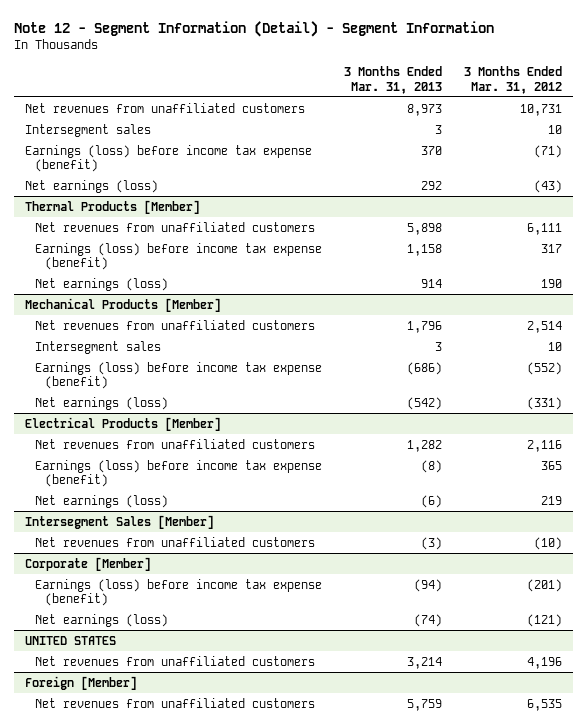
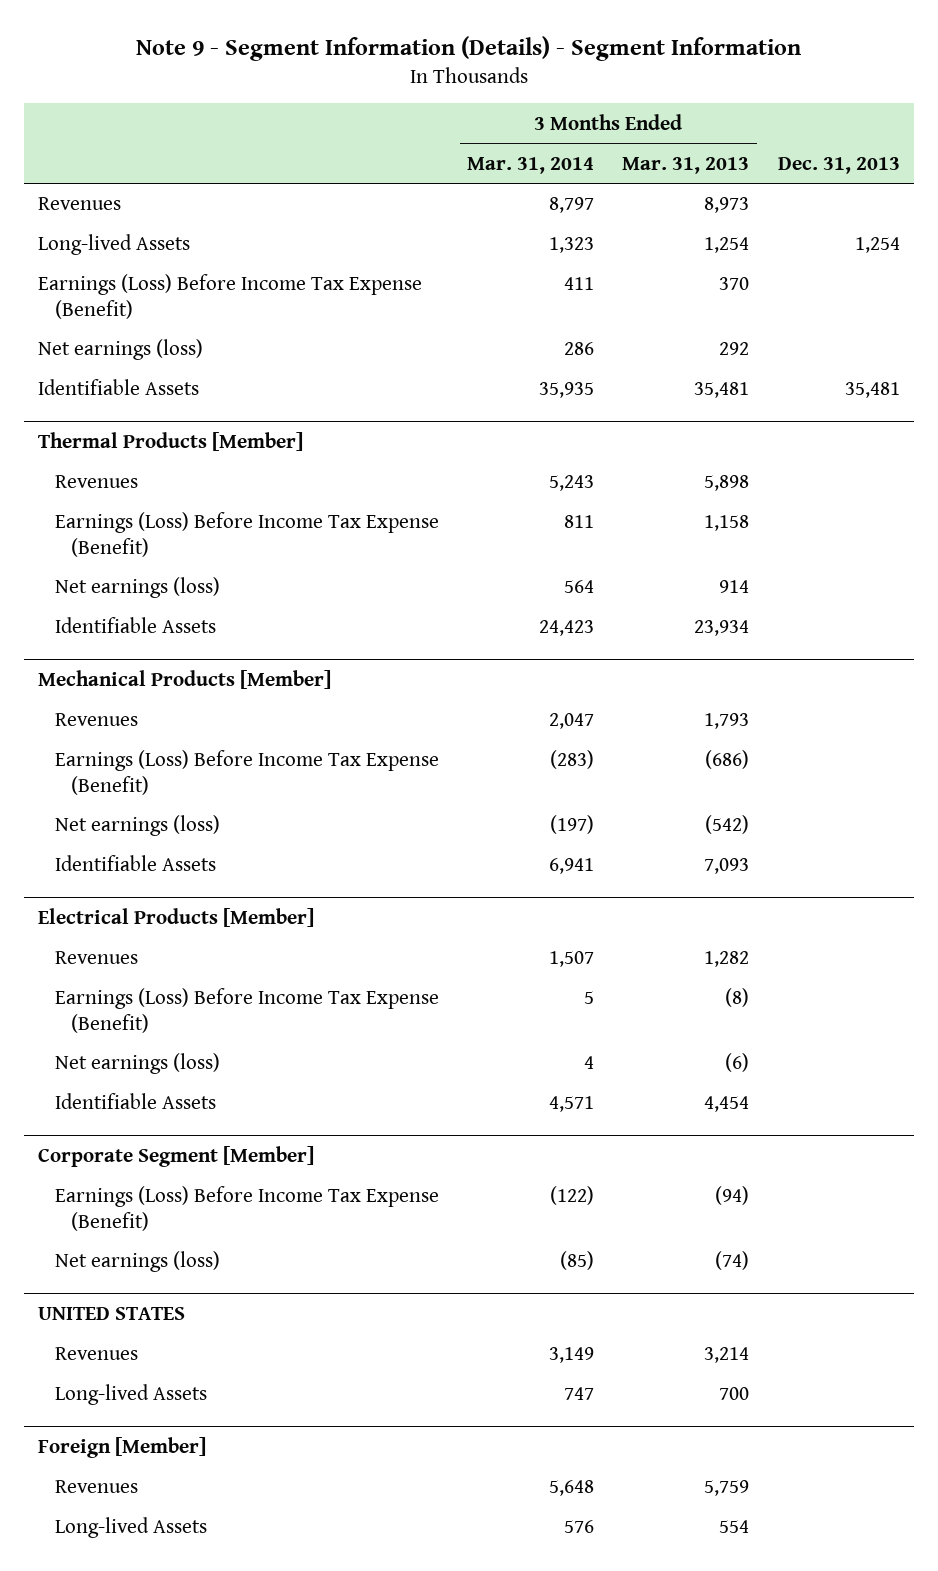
- Note 12 - Segment Information (Detail) - Segment Information
+ Note 9 - Segment Information (Details) - Segment Information
- | 3 Months Ended Mar. 31, 2013 | 3 Months Ended Mar. 31, 2012
+ | 3 Months Ended Mar. 31, 2014 | 3 Months Ended Mar. 31, 2013 | Dec. 31, 2013
- Net revenues from unaffiliated customers | 8,973 | 10,731
- Intersegment sales | 3 | 10
- Earnings (loss) before income tax expense (benefit) | 370 | (71)
+ Revenues | 8,797 | 8,973 |
+ Long-lived Assets | 1,323 | 1,254 | 1,254
+ Earnings (Loss) Before Income Tax Expense (Benefit) | 411 | 370 |
+ Identifiable Assets | 35,935 | 35,481 | 35,481
@ Thermal Products [Member]
- Net revenues from unaffiliated customers | 5,898 | 6,111
- Earnings (loss) before income tax expense (benefit) | 1,158 | 317
+ Revenues | 5,243 | 5,898 |
+ Earnings (Loss) Before Income Tax Expense (Benefit) | 811 | 1,158 |
+ Identifiable Assets | 24,423 | 23,934 |
@ Mechanical Products [Member]
- Net revenues from unaffiliated customers | 1,796 | 2,514
- Intersegment sales | 3 | 10
- Earnings (loss) before income tax expense (benefit) | (686) | (552)
+ Revenues | 2,047 | 1,793 |
+ Earnings (Loss) Before Income Tax Expense (Benefit) | (283) | (686) |
+ Identifiable Assets | 6,941 | 7,093 |
@ Electrical Products [Member]
- Net revenues from unaffiliated customers | 1,282 | 2,116
- Earnings (loss) before income tax expense (benefit) | (8) | 365
+ Revenues | 1,507 | 1,282 |
+ Earnings (Loss) Before Income Tax Expense (Benefit) | 5 | (8) |
- Intersegment Sales [Member]
- Net revenues from unaffiliated customers | (3) | (10)
- Corporate [Member]
- Earnings (loss) before income tax expense (benefit) | (94) | (201)
@ Electrical Products [Member]
+ Identifiable Assets | 4,571 | 4,454 |
+ Corporate Segment [Member]
+ Earnings (Loss) Before Income Tax Expense (Benefit) | (122) | (94) |
@ UNITED STATES
- Net revenues from unaffiliated customers | 3,214 | 4,196
+ Revenues | 3,149 | 3,214 |
+ Long-lived Assets | 747 | 700 |
@ Foreign [Member]
- Net revenues from unaffiliated customers | 5,759 | 6,535
+ Revenues | 5,648 | 5,759 |
+ Long-lived Assets | 576 | 554 |

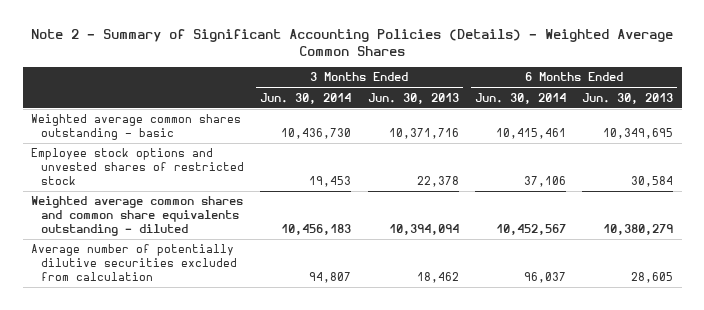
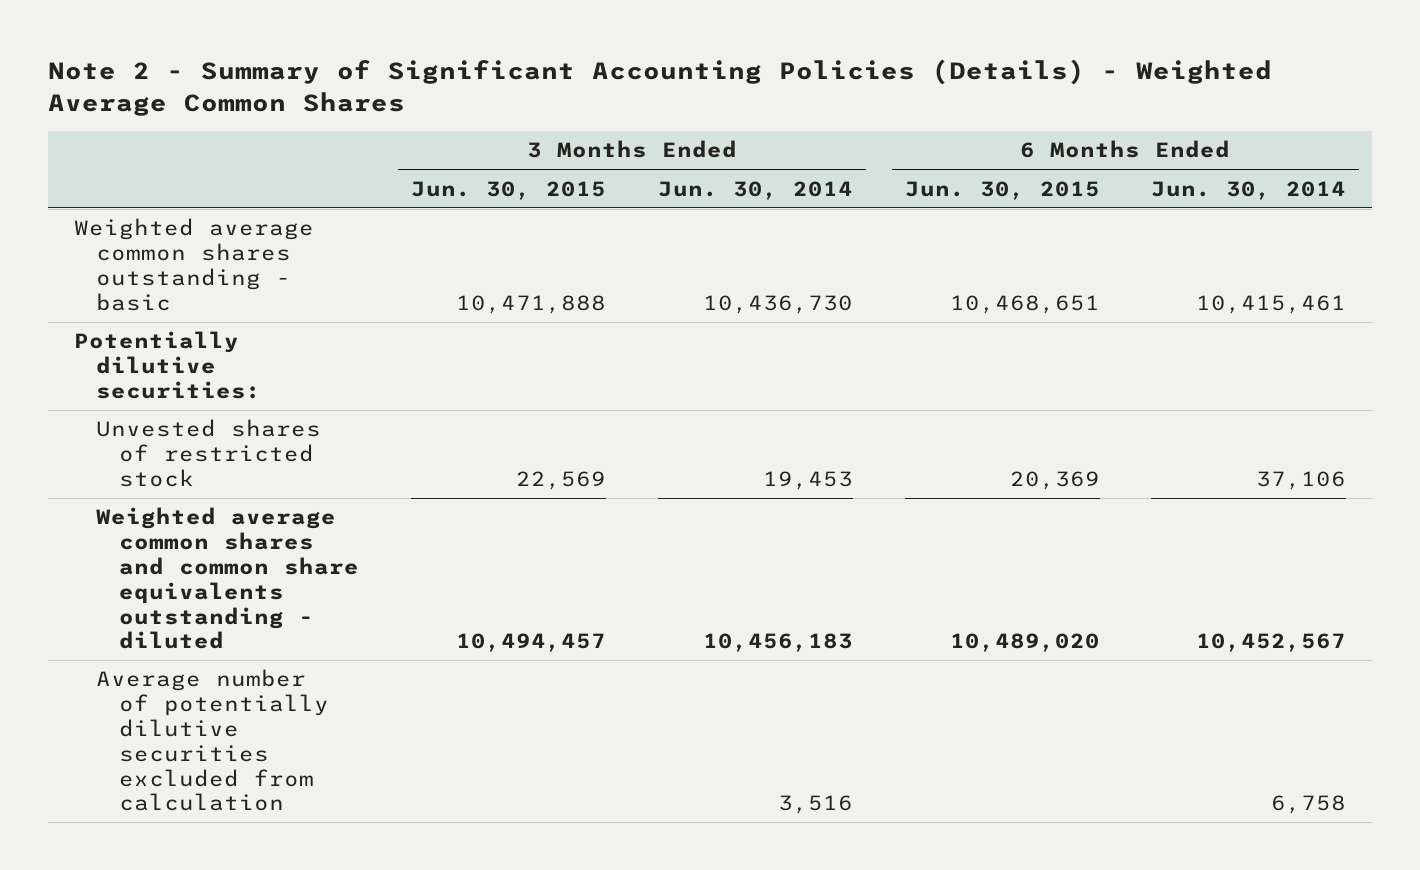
- | 3 Months Ended Jun. 30, 2014 | 3 Months Ended Jun. 30, 2013 | 6 Months Ended Jun. 30, 2014 | 6 Months Ended Jun. 30, 2013
+ | 3 Months Ended Jun. 30, 2015 | 3 Months Ended Jun. 30, 2014 | 6 Months Ended Jun. 30, 2015 | 6 Months Ended Jun. 30, 2014
- Employee stock options and unvested shares of restricted stock | 19,453 | 22,378 | 37,106 | 30,584
+ Potentially dilutive securities:
+ Unvested shares of restricted stock | 22,569 | 19,453 | 20,369 | 37,106
- Average number of potentially dilutive securities excluded from calculation | 94,807 | 18,462 | 96,037 | 28,605
+ Average number of potentially dilutive securities excluded from calculation | | 3,516 | | 6,758

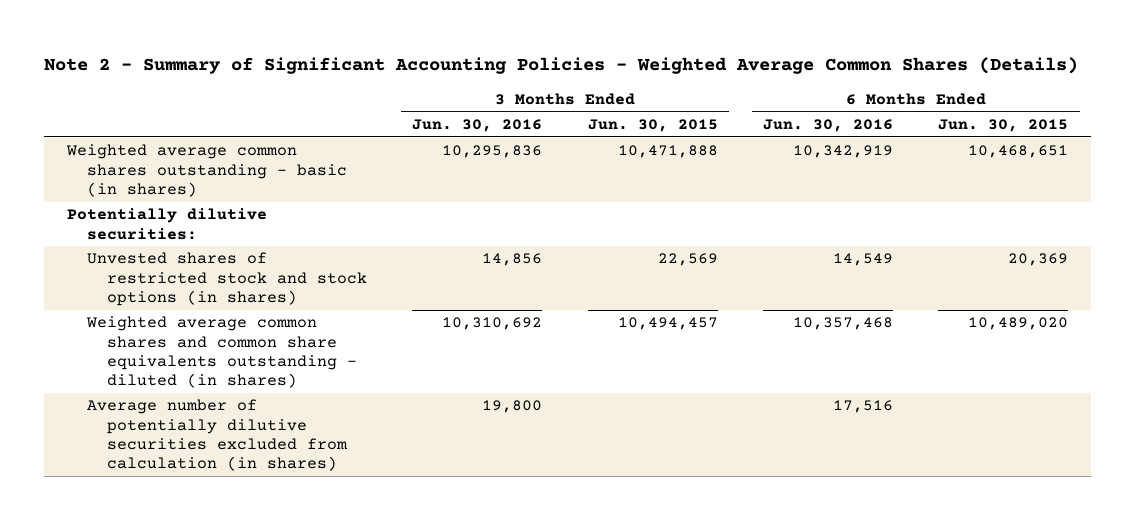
- Note 2 - Summary of Significant Accounting Policies (Details) - Weighted Average Common Shares
+ Note 2 - Summary of Significant Accounting Policies - Weighted Average Common Shares (Details)
- | 3 Months Ended Jun. 30, 2015 | 3 Months Ended Jun. 30, 2014 | 6 Months Ended Jun. 30, 2015 | 6 Months Ended Jun. 30, 2014
+ | 3 Months Ended Jun. 30, 2016 | 3 Months Ended Jun. 30, 2015 | 6 Months Ended Jun. 30, 2016 | 6 Months Ended Jun. 30, 2015
- Weighted average common shares outstanding - basic | 10,471,888 | 10,436,730 | 10,468,651 | 10,415,461
+ Weighted average common shares outstanding - basic (in shares) | 10,295,836 | 10,471,888 | 10,342,919 | 10,468,651
- Unvested shares of restricted stock | 22,569 | 19,453 | 20,369 | 37,106
- Weighted average common shares and common share equivalents outstanding - diluted | 10,494,457 | 10,456,183 | 10,489,020 | 10,452,567
- Average number of potentially dilutive securities excluded from calculation | | 3,516 | | 6,758
+ Unvested shares of restricted stock and stock options (in shares) | 14,856 | 22,569 | 14,549 | 20,369
+ Weighted average common shares and common share equivalents outstanding - diluted (in shares) | 10,310,692 | 10,494,457 | 10,357,468 | 10,489,020
+ Average number of potentially dilutive securities excluded from calculation (in shares) | 19,800 | | 17,516 |

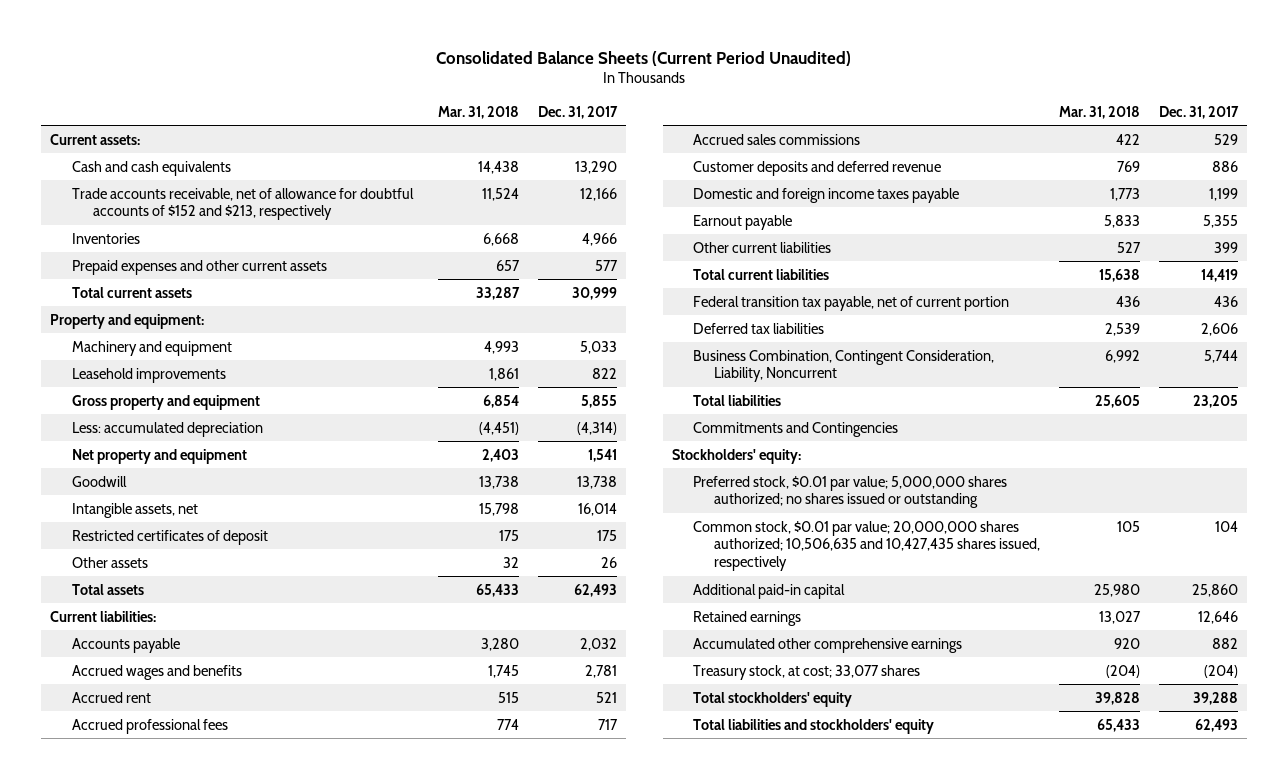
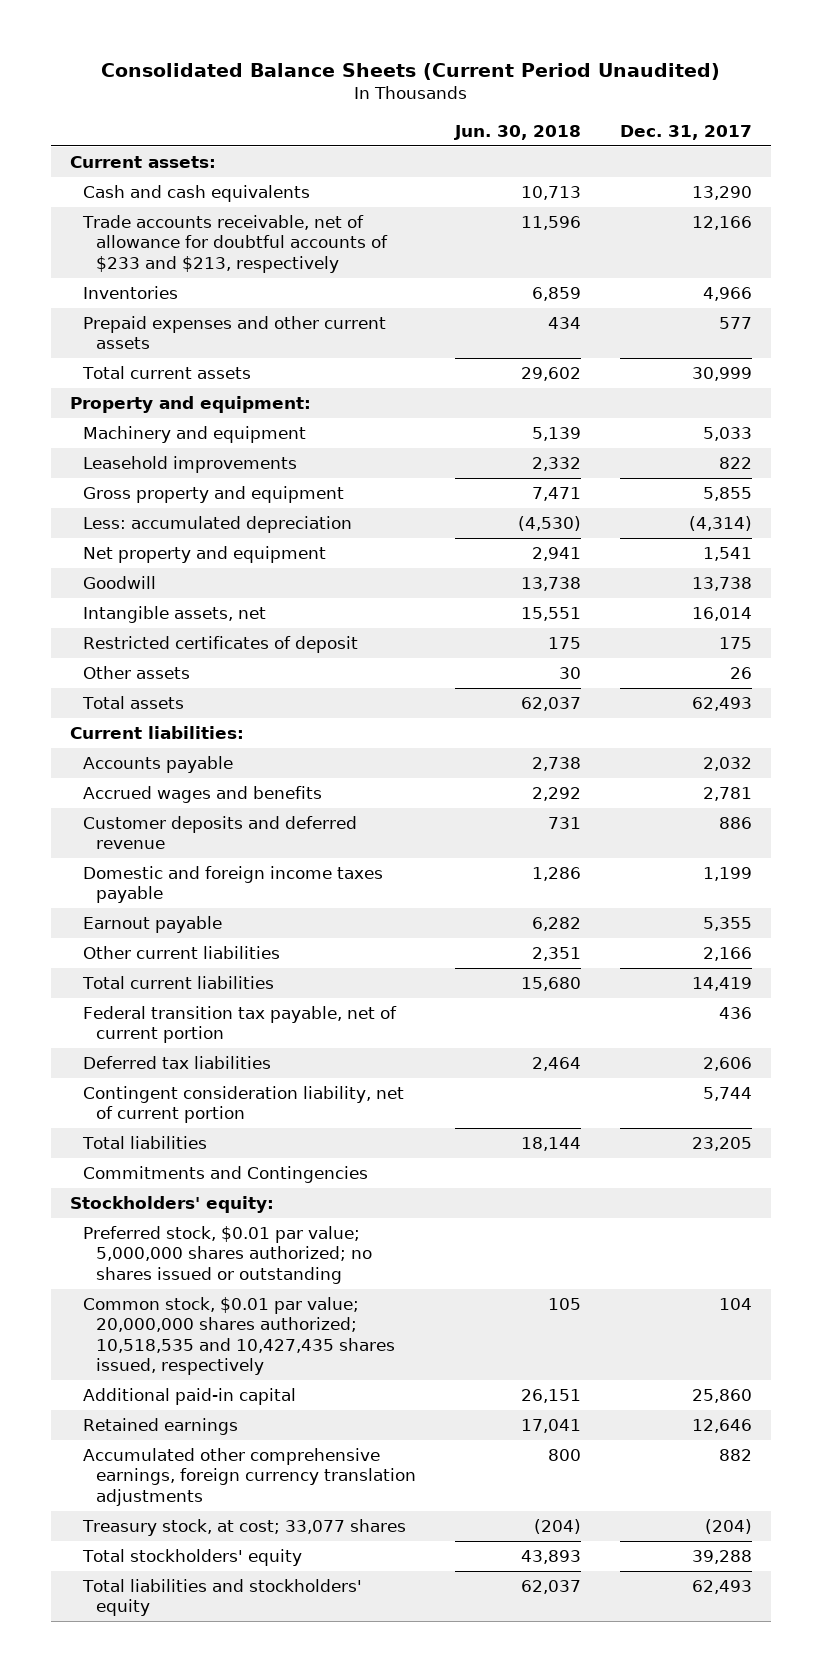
- | Mar. 31, 2018 | Dec. 31, 2017
+ | Jun. 30, 2018 | Dec. 31, 2017
- Trade accounts receivable, net of allowance for doubtful accounts of $152 and $213, respectively | 11,524 | 12,166
+ Trade accounts receivable, net of allowance for doubtful accounts of $233 and $213, respectively | 11,596 | 12,166
- Accrued rent | 515 | 521
- Accrued professional fees | 774 | 717
- Accrued sales commissions | 422 | 529
- Other current liabilities | 527 | 399
+ Other current liabilities | 2,351 | 2,166
- Business Combination, Contingent Consideration, Liability, Noncurrent | 6,992 | 5,744
+ Contingent consideration liability, net of current portion | | 5,744
- Common stock, $0.01 par value; 20,000,000 shares authorized; 10,506,635 and 10,427,435 shares issued, respectively | 105 | 104
+ Common stock, $0.01 par value; 20,000,000 shares authorized; 10,518,535 and 10,427,435 shares issued, respectively | 105 | 104
- Accumulated other comprehensive earnings | 920 | 882
+ Accumulated other comprehensive earnings, foreign currency translation adjustments | 800 | 882

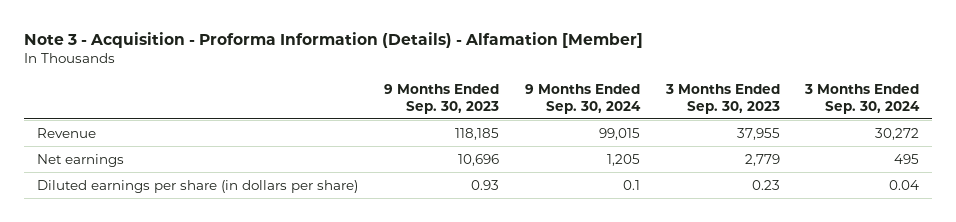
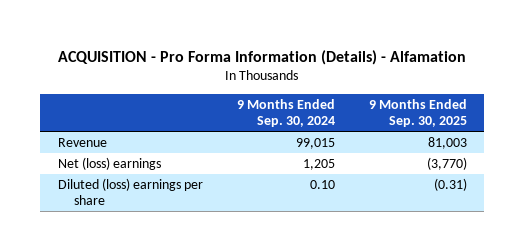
- Note 3 - Acquisition - Proforma Information (Details) - Alfamation [Member]
+ ACQUISITION - Pro Forma Information (Details) - Alfamation
- | 9 Months Ended Sep. 30, 2023 | 9 Months Ended Sep. 30, 2024 | 3 Months Ended Sep. 30, 2023 | 3 Months Ended Sep. 30, 2024
+ | 9 Months Ended Sep. 30, 2024 | 9 Months Ended Sep. 30, 2025
- Net earnings | 10,696 | 1,205 | 2,779 | 495
- Diluted earnings per share (in dollars per share) | 0.93 | 0.1 | 0.23 | 0.04
+ Net (loss) earnings | 1,205 | (3,770)
+ Diluted (loss) earnings per share | 0.10 | (0.31)

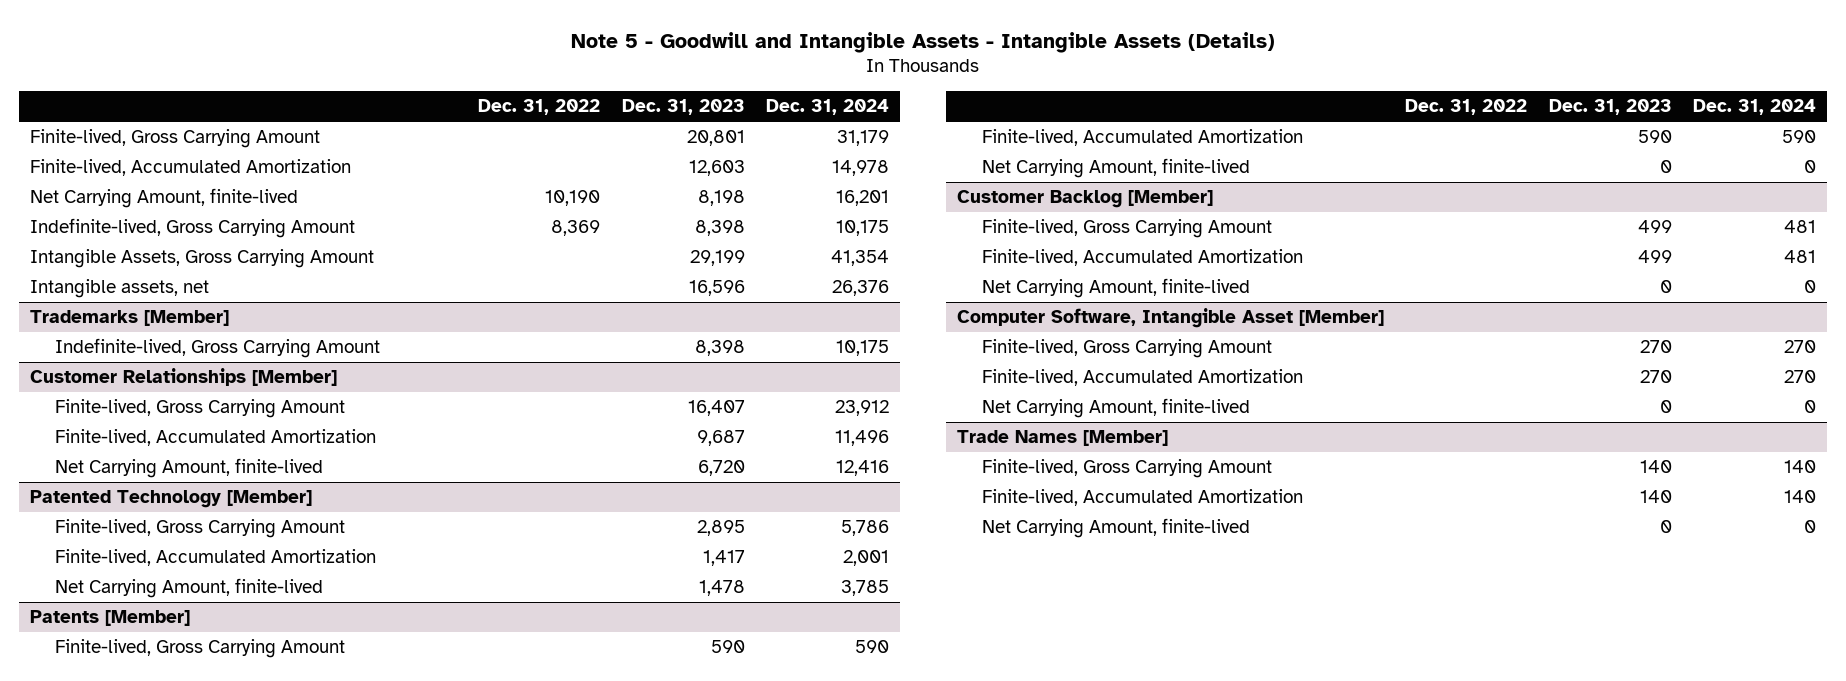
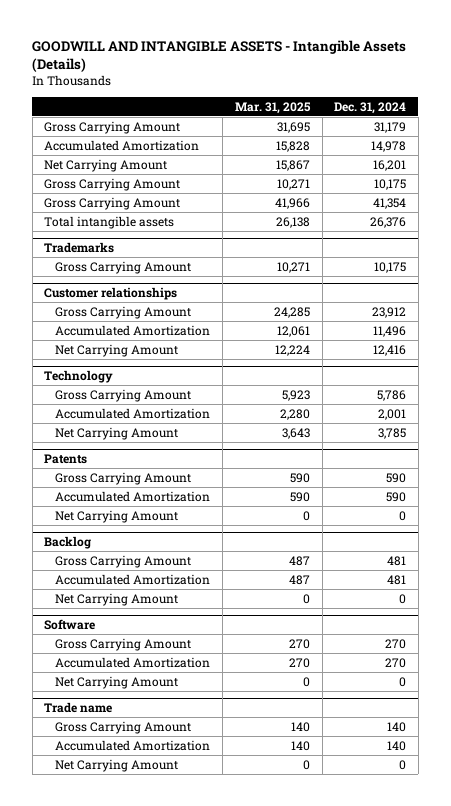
- Note 5 - Goodwill and Intangible Assets - Intangible Assets (Details)
+ GOODWILL AND INTANGIBLE ASSETS - Intangible Assets (Details)
- | Dec. 31, 2022 | Dec. 31, 2023 | Dec. 31, 2024
+ | Mar. 31, 2025 | Dec. 31, 2024
- Finite-lived, Gross Carrying Amount | | 20,801 | 31,179
- Finite-lived, Accumulated Amortization | | 12,603 | 14,978
- Net Carrying Amount, finite-lived | 10,190 | 8,198 | 16,201
- Indefinite-lived, Gross Carrying Amount | 8,369 | 8,398 | 10,175
- Intangible Assets, Gross Carrying Amount | | 29,199 | 41,354
- Intangible assets, net | | 16,596 | 26,376
- Trademarks [Member]
- Indefinite-lived, Gross Carrying Amount | | 8,398 | 10,175
- Customer Relationships [Member]
- Finite-lived, Gross Carrying Amount | | 16,407 | 23,912
- Finite-lived, Accumulated Amortization | | 9,687 | 11,496
- Net Carrying Amount, finite-lived | | 6,720 | 12,416
- Patented Technology [Member]
- Finite-lived, Gross Carrying Amount | | 2,895 | 5,786
- Finite-lived, Accumulated Amortization | | 1,417 | 2,001
- Net Carrying Amount, finite-lived | | 1,478 | 3,785
- Patents [Member]
- Finite-lived, Gross Carrying Amount | | 590 | 590
- Finite-lived, Accumulated Amortization | | 590 | 590
- Net Carrying Amount, finite-lived | | 0 | 0
- Customer Backlog [Member]
- Finite-lived, Gross Carrying Amount | | 499 | 481
- Finite-lived, Accumulated Amortization | | 499 | 481
- Net Carrying Amount, finite-lived | | 0 | 0
- Computer Software, Intangible Asset [Member]
- Finite-lived, Gross Carrying Amount | | 270 | 270
- Finite-lived, Accumulated Amortization | | 270 | 270
- Net Carrying Amount, finite-lived | | 0 | 0
- Trade Names [Member]
- Finite-lived, Gross Carrying Amount | | 140 | 140
- Finite-lived, Accumulated Amortization | | 140 | 140
- Net Carrying Amount, finite-lived | | 0 | 0
+ Gross Carrying Amount | 31,695 | 31,179
+ Accumulated Amortization | 15,828 | 14,978
+ Net Carrying Amount | 15,867 | 16,201
+ Gross Carrying Amount | 10,271 | 10,175
+ Gross Carrying Amount | 41,966 | 41,354
+ Total intangible assets | 26,138 | 26,376
+ Trademarks
+ Gross Carrying Amount | 10,271 | 10,175
+ Customer relationships
+ Gross Carrying Amount | 24,285 | 23,912
+ Accumulated Amortization | 12,061 | 11,496
+ Net Carrying Amount | 12,224 | 12,416
+ Technology
+ Gross Carrying Amount | 5,923 | 5,786
+ Accumulated Amortization | 2,280 | 2,001
+ Net Carrying Amount | 3,643 | 3,785
+ Patents
+ Gross Carrying Amount | 590 | 590
+ Accumulated Amortization | 590 | 590
+ Net Carrying Amount | 0 | 0
+ Backlog
+ Gross Carrying Amount | 487 | 481
+ Accumulated Amortization | 487 | 481
+ Net Carrying Amount | 0 | 0
+ Software
+ Gross Carrying Amount | 270 | 270
+ Accumulated Amortization | 270 | 270
+ Net Carrying Amount | 0 | 0
+ Trade name
+ Gross Carrying Amount | 140 | 140
+ Accumulated Amortization | 140 | 140
+ Net Carrying Amount | 0 | 0

